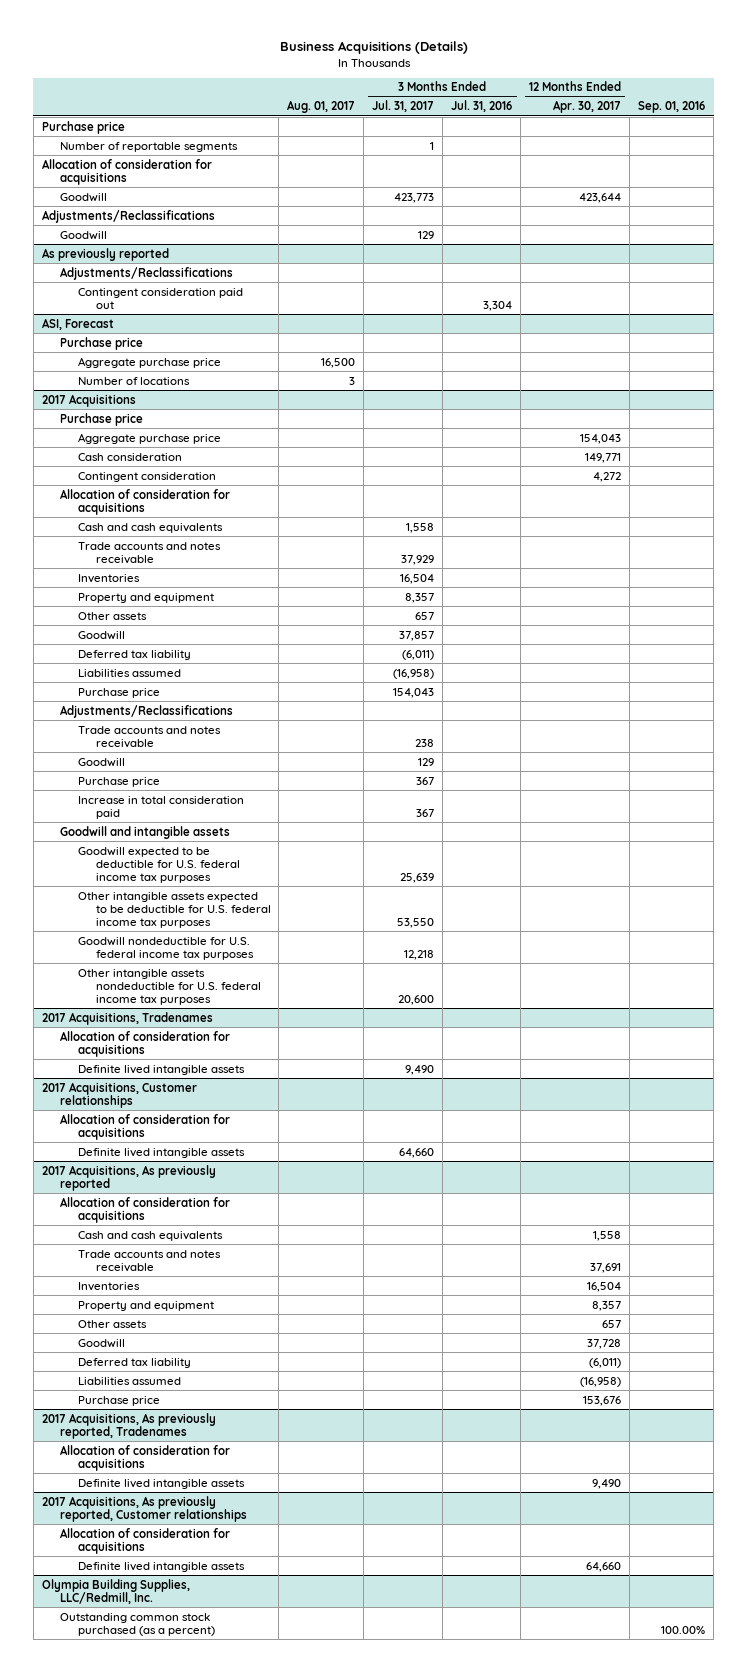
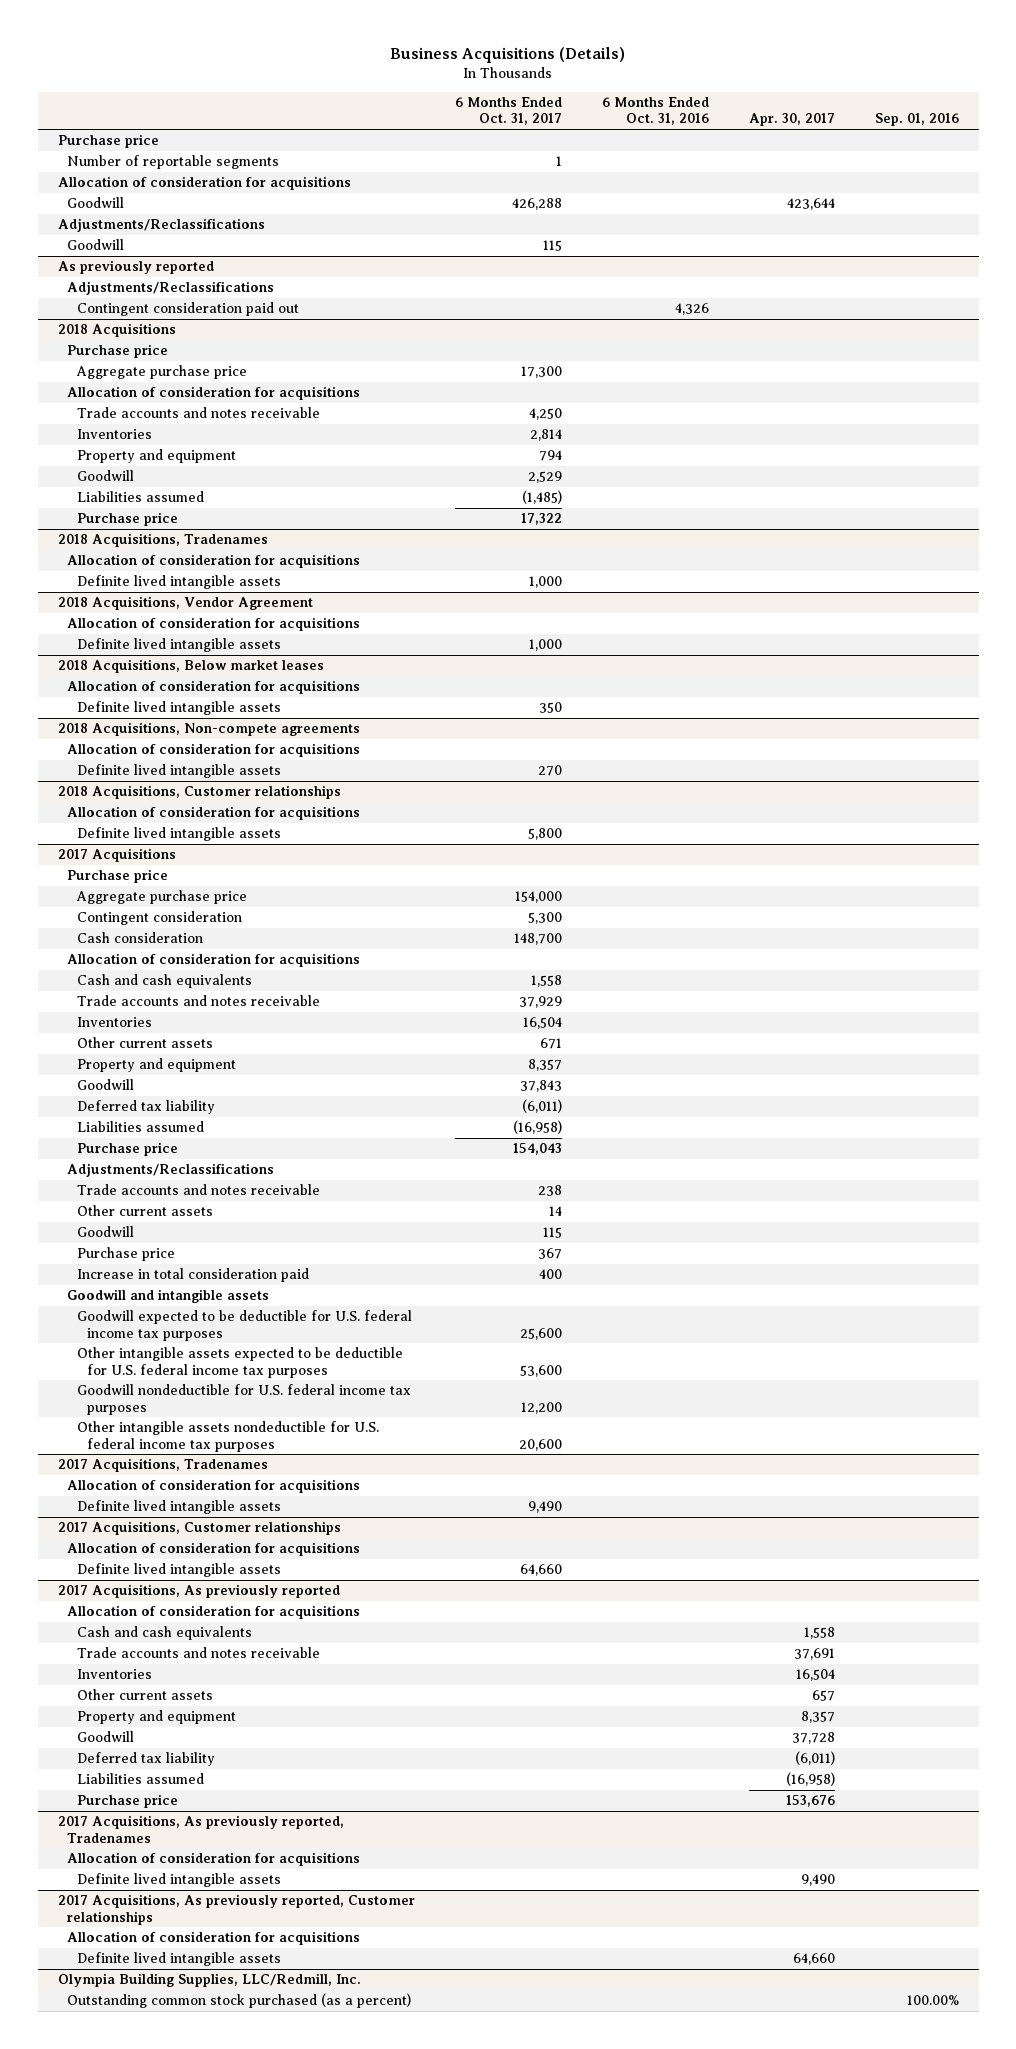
- | Aug. 01, 2017 | 3 Months Ended Jul. 31, 2017 | 3 Months Ended Jul. 31, 2016 | 12 Months Ended Apr. 30, 2017 | Sep. 01, 2016
+ | 6 Months Ended Oct. 31, 2017 | 6 Months Ended Oct. 31, 2016 | Apr. 30, 2017 | Sep. 01, 2016
- ASI, Forecast
- Purchase price
- Aggregate purchase price | 16,500 | | | |
- Number of locations | 3 | | | |
+ 2018 Acquisitions
+ Purchase price
+ Aggregate purchase price | 17,300 | | |
+ Allocation of consideration for acquisitions
+ Trade accounts and notes receivable | 4,250 | | |
+ Inventories | 2,814 | | |
+ Property and equipment | 794 | | |
+ Goodwill | 2,529 | | |
+ Liabilities assumed | (1,485) | | |
+ Purchase price | 17,322 | | |
+ 2018 Acquisitions, Tradenames
+ Allocation of consideration for acquisitions
+ Definite lived intangible assets | 1,000 | | |
+ 2018 Acquisitions, Vendor Agreement
+ Allocation of consideration for acquisitions
+ Definite lived intangible assets | 1,000 | | |
+ 2018 Acquisitions, Below market leases
+ Allocation of consideration for acquisitions
+ Definite lived intangible assets | 350 | | |
+ 2018 Acquisitions, Non-compete agreements
+ Allocation of consideration for acquisitions
+ Definite lived intangible assets | 270 | | |
+ 2018 Acquisitions, Customer relationships
+ Allocation of consideration for acquisitions
+ Definite lived intangible assets | 5,800 | | |
@ 2017 Acquisitions
moved down: Cash consideration | 148,700 | | |
+ Other current assets | 671 | | |
- Other assets | | 657 | | |
+ Other current assets | 14 | | |
@ 2017 Acquisitions, As previously reported
+ Other current assets | | | 657 |
- Other assets | | | | 657 |

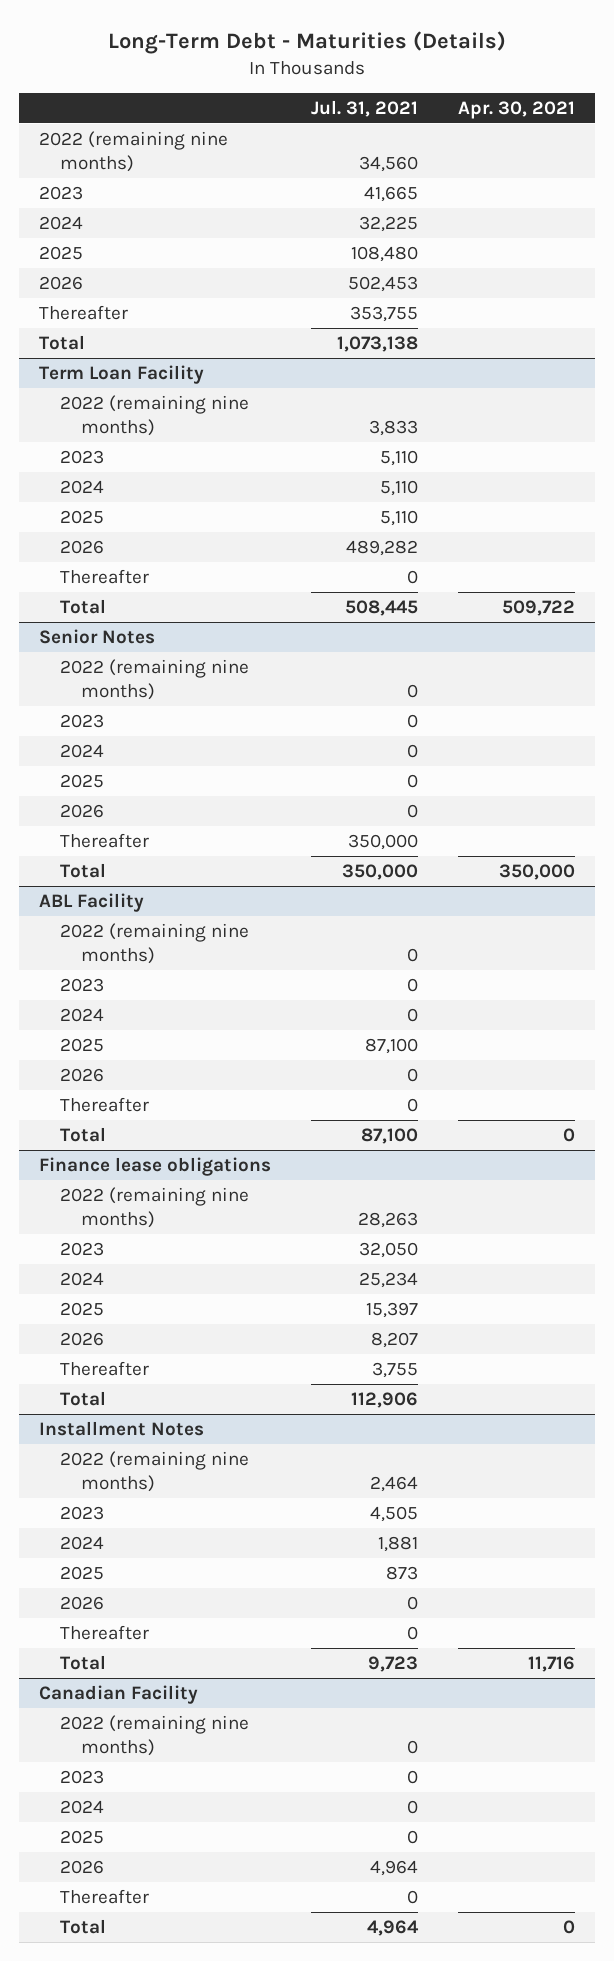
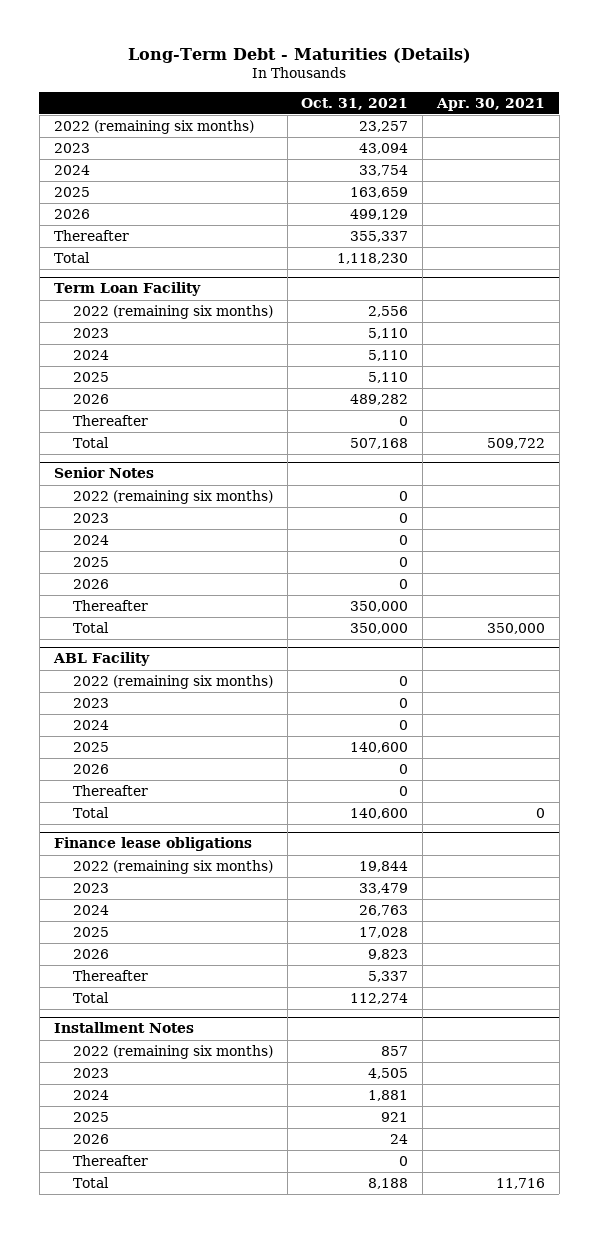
- | Jul. 31, 2021 | Apr. 30, 2021
+ | Oct. 31, 2021 | Apr. 30, 2021
- 2022 (remaining nine months) | 34,560 |
+ 2022 (remaining six months) | 23,257 |
@ Term Loan Facility
- 2022 (remaining nine months) | 3,833 |
+ 2022 (remaining six months) | 2,556 |
@ Senior Notes
- 2022 (remaining nine months) | 0 |
+ 2022 (remaining six months) | 0 |
@ ABL Facility
- 2022 (remaining nine months) | 0 |
+ 2022 (remaining six months) | 0 |
@ Finance lease obligations
- 2022 (remaining nine months) | 28,263 |
+ 2022 (remaining six months) | 19,844 |
@ Installment Notes
- 2022 (remaining nine months) | 2,464 |
+ 2022 (remaining six months) | 857 |
- Canadian Facility
- 2022 (remaining nine months) | 0 |
- 2023 | 0 |
- 2024 | 0 |
- 2025 | 0 |
- 2026 | 4,964 |
- Thereafter | 0 |
- Total | 4,964 | 0

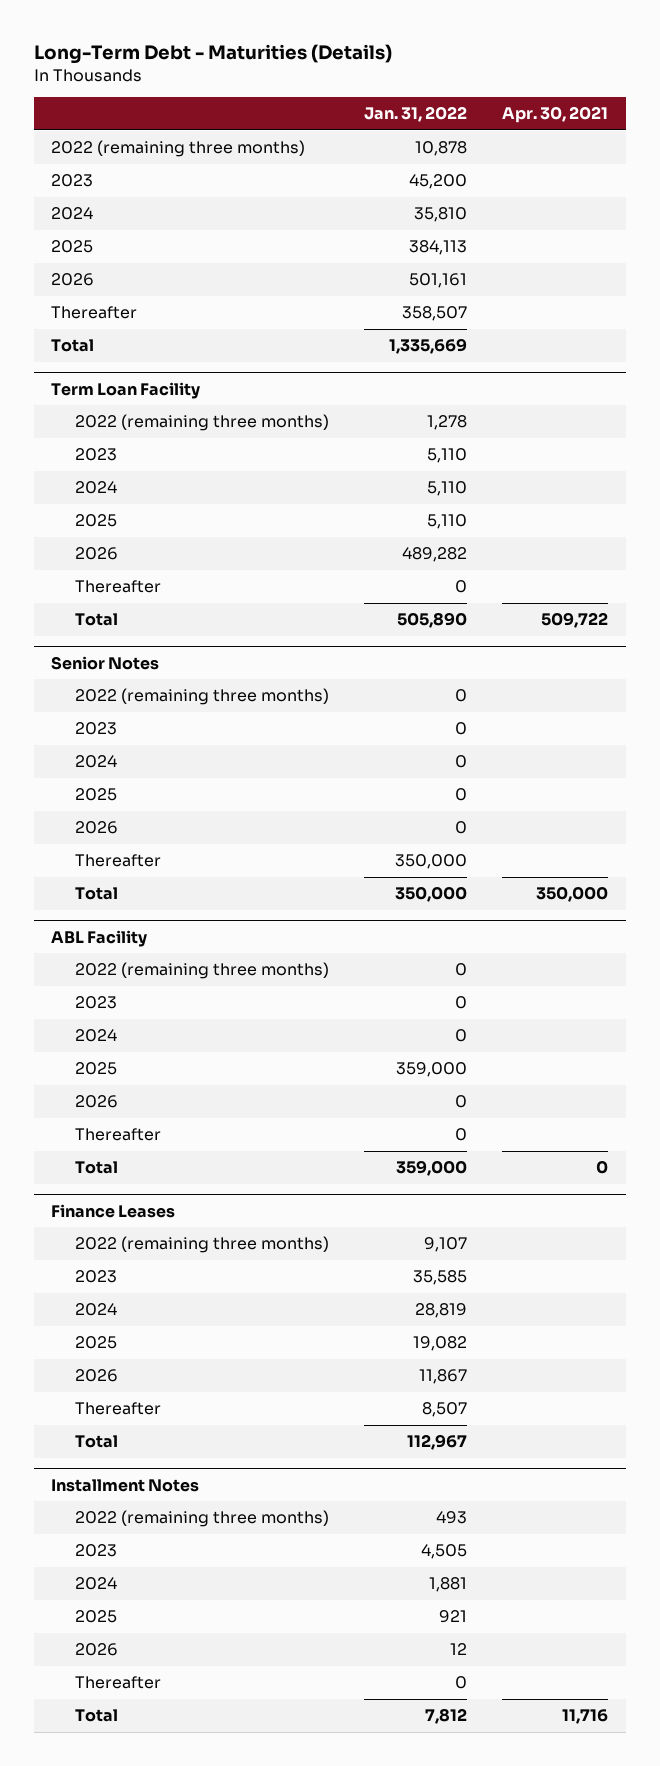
- | Oct. 31, 2021 | Apr. 30, 2021
+ | Jan. 31, 2022 | Apr. 30, 2021
- 2022 (remaining six months) | 23,257 |
+ 2022 (remaining three months) | 10,878 |
@ Term Loan Facility
- 2022 (remaining six months) | 2,556 |
+ 2022 (remaining three months) | 1,278 |
@ Senior Notes
- 2022 (remaining six months) | 0 |
+ 2022 (remaining three months) | 0 |
@ ABL Facility
- 2022 (remaining six months) | 0 |
+ 2022 (remaining three months) | 0 |
- Finance lease obligations
- 2022 (remaining six months) | 19,844 |
+ Finance Leases
+ 2022 (remaining three months) | 9,107 |
@ Installment Notes
- 2022 (remaining six months) | 857 |
+ 2022 (remaining three months) | 493 |

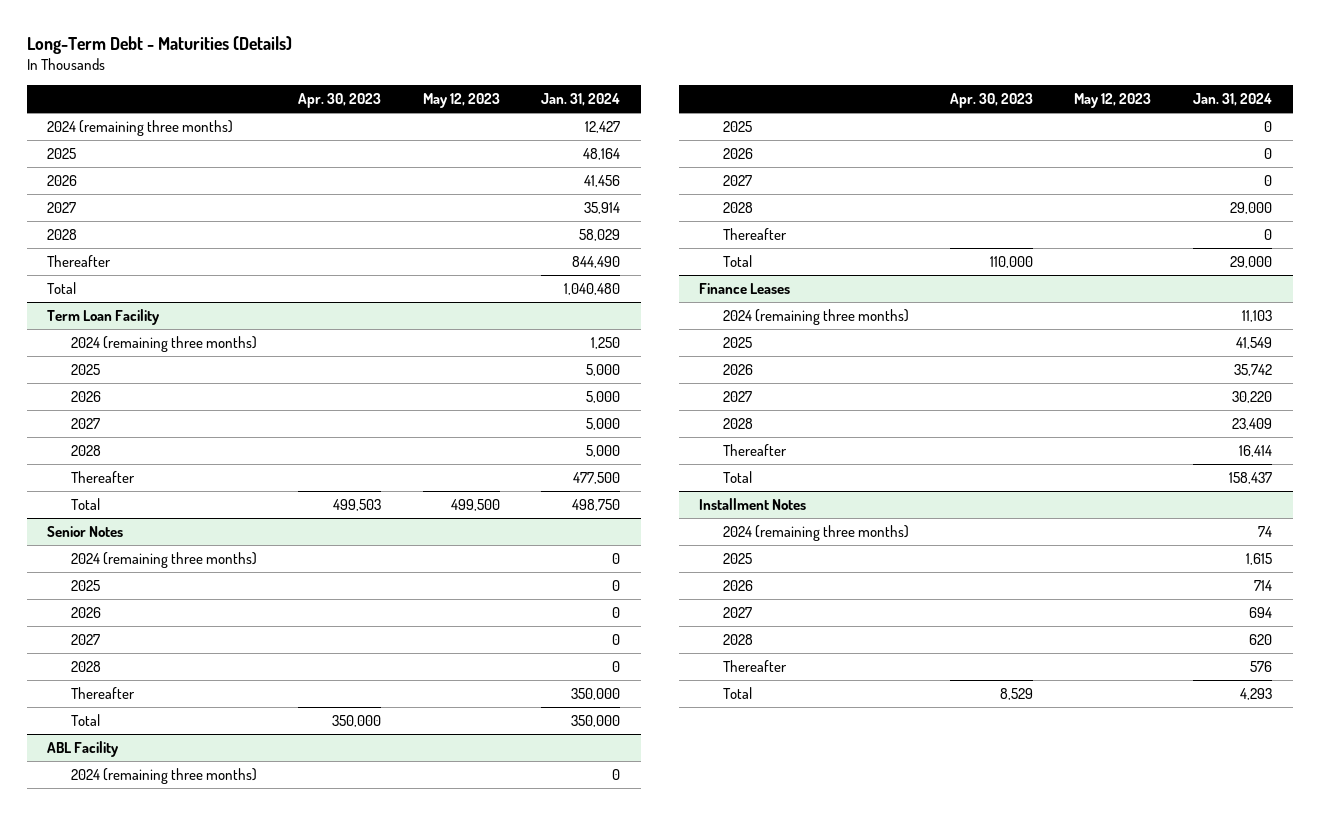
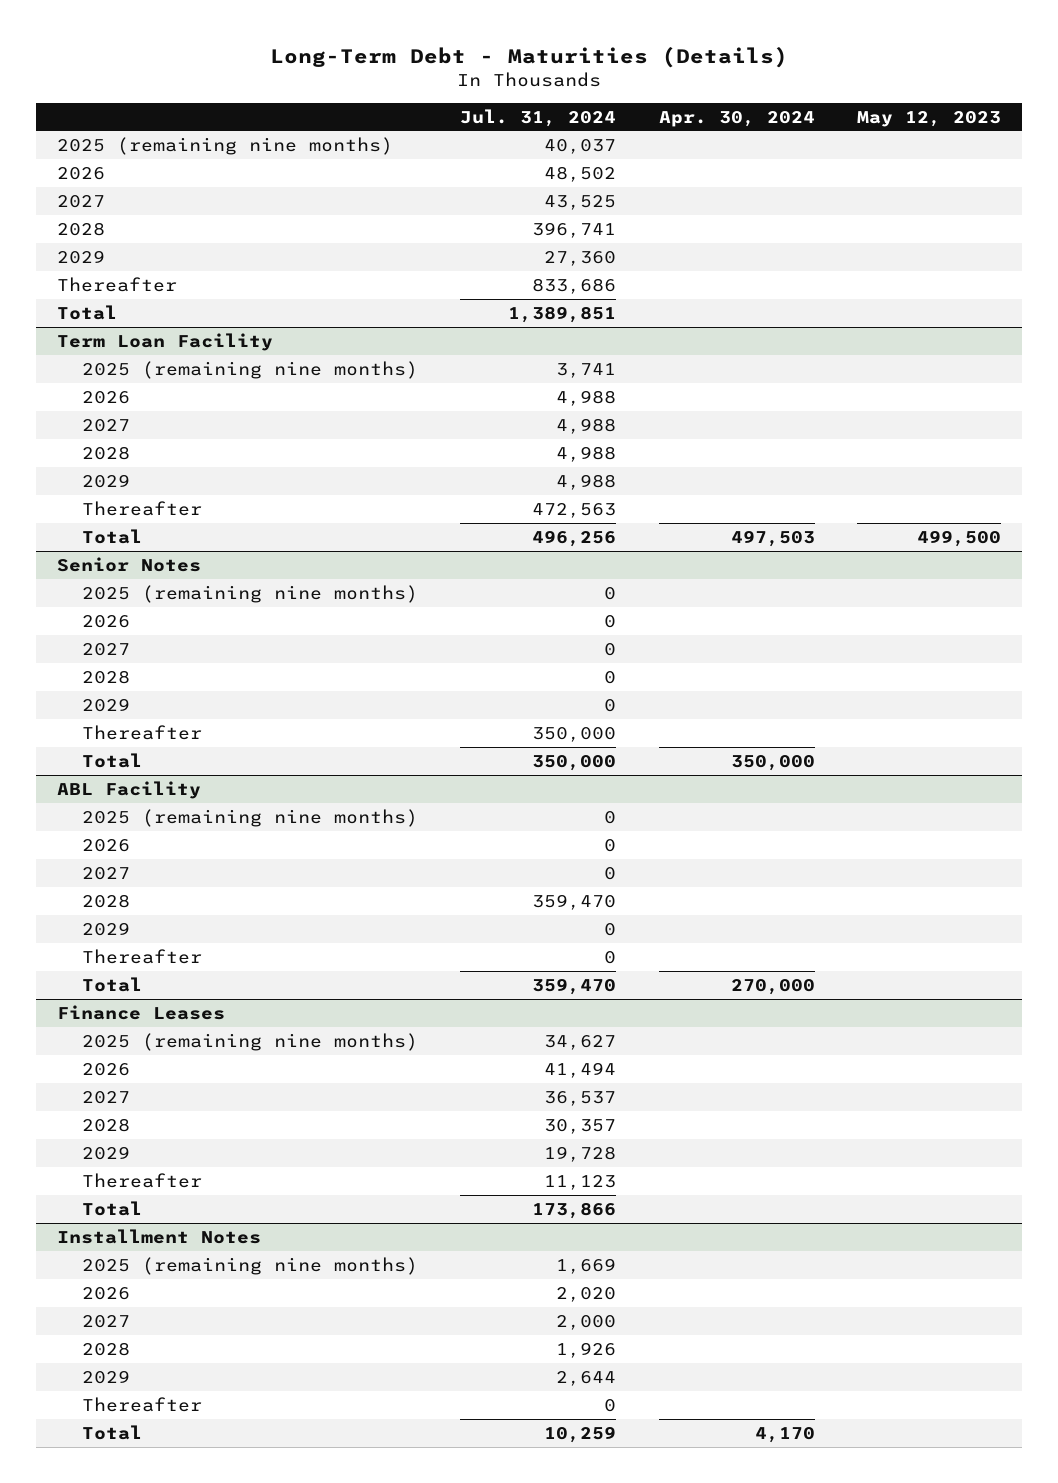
- | Apr. 30, 2023 | May 12, 2023 | Jan. 31, 2024
+ | Jul. 31, 2024 | Apr. 30, 2024 | May 12, 2023
- 2024 (remaining three months) | | | 12,427
- 2025 | | | 48,164
+ 2025 (remaining nine months) | 40,037 | |
+ 2029 | 27,360 | |
@ Term Loan Facility
- 2024 (remaining three months) | | | 1,250
- 2025 | | | 5,000
+ 2025 (remaining nine months) | 3,741 | |
+ 2029 | 4,988 | |
@ Senior Notes
- 2024 (remaining three months) | | | 0
- 2025 | | | 0
+ 2025 (remaining nine months) | 0 | |
+ 2029 | 0 | |
@ ABL Facility
- 2024 (remaining three months) | | | 0
- 2025 | | | 0
+ 2025 (remaining nine months) | 0 | |
+ 2029 | 0 | |
@ Finance Leases
- 2024 (remaining three months) | | | 11,103
- 2025 | | | 41,549
+ 2025 (remaining nine months) | 34,627 | |
+ 2029 | 19,728 | |
@ Installment Notes
- 2024 (remaining three months) | | | 74
- 2025 | | | 1,615
+ 2025 (remaining nine months) | 1,669 | |
+ 2029 | 2,644 | |

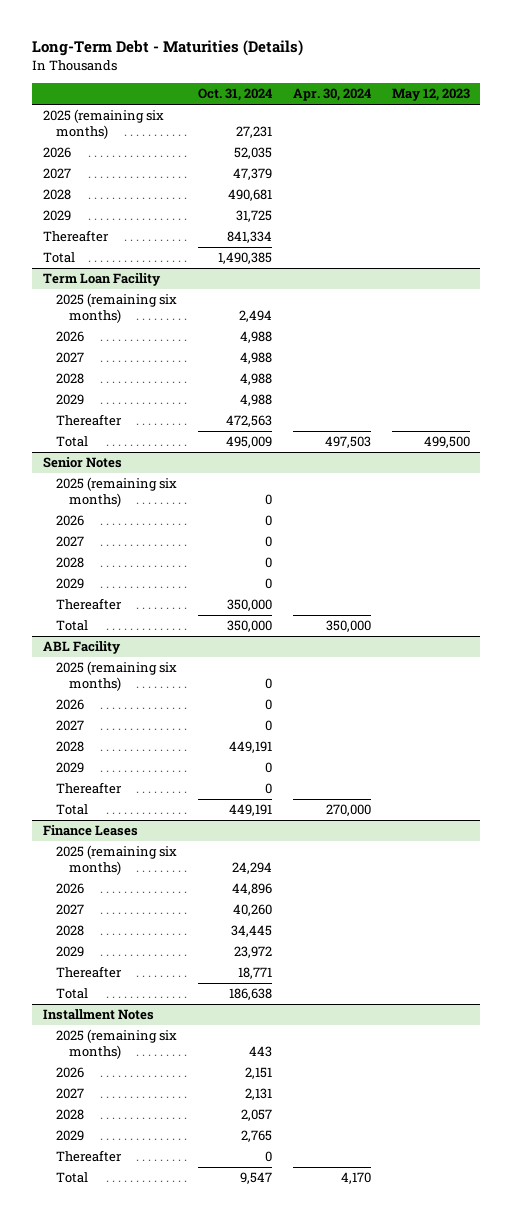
- | Jul. 31, 2024 | Apr. 30, 2024 | May 12, 2023
+ | Oct. 31, 2024 | Apr. 30, 2024 | May 12, 2023
- 2025 (remaining nine months) | 40,037 | |
+ 2025 (remaining six months) | 27,231 | |
@ Term Loan Facility
- 2025 (remaining nine months) | 3,741 | |
+ 2025 (remaining six months) | 2,494 | |
@ Senior Notes
- 2025 (remaining nine months) | 0 | |
+ 2025 (remaining six months) | 0 | |
@ ABL Facility
- 2025 (remaining nine months) | 0 | |
+ 2025 (remaining six months) | 0 | |
@ Finance Leases
- 2025 (remaining nine months) | 34,627 | |
+ 2025 (remaining six months) | 24,294 | |
@ Installment Notes
- 2025 (remaining nine months) | 1,669 | |
+ 2025 (remaining six months) | 443 | |

